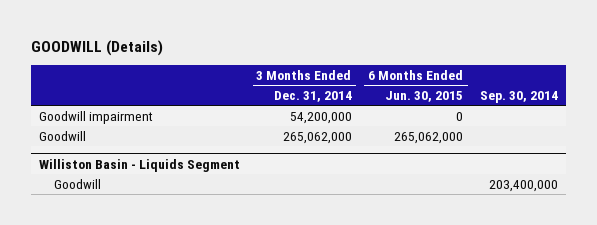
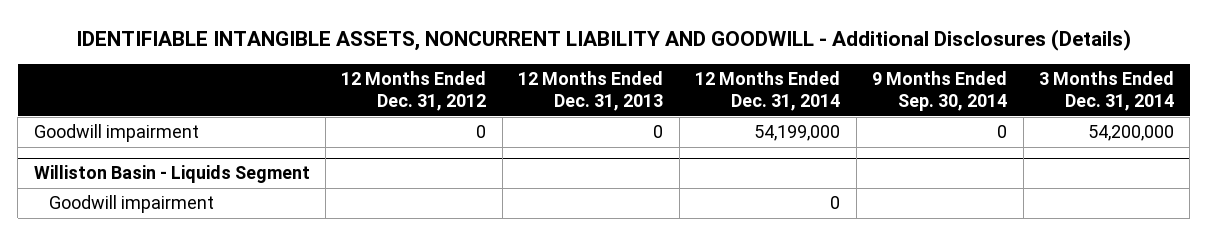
- GOODWILL (Details)
+ IDENTIFIABLE INTANGIBLE ASSETS, NONCURRENT LIABILITY AND GOODWILL - Additional Disclosures (Details)
- | 3 Months Ended Dec. 31, 2014 | 6 Months Ended Jun. 30, 2015 | Sep. 30, 2014
+ | 12 Months Ended Dec. 31, 2012 | 12 Months Ended Dec. 31, 2013 | 12 Months Ended Dec. 31, 2014 | 9 Months Ended Sep. 30, 2014 | 3 Months Ended Dec. 31, 2014
- Goodwill | 265,062,000 | 265,062,000 |
@ Williston Basin - Liquids Segment
- Goodwill | | | 203,400,000
+ Goodwill impairment | | | 0 | |

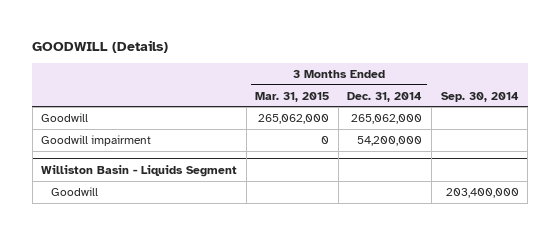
- IDENTIFIABLE INTANGIBLE ASSETS, NONCURRENT LIABILITY AND GOODWILL - Additional Disclosures (Details)
+ GOODWILL (Details)
- | 12 Months Ended Dec. 31, 2012 | 12 Months Ended Dec. 31, 2013 | 12 Months Ended Dec. 31, 2014 | 9 Months Ended Sep. 30, 2014 | 3 Months Ended Dec. 31, 2014
+ | 3 Months Ended Mar. 31, 2015 | 3 Months Ended Dec. 31, 2014 | Sep. 30, 2014
+ Goodwill | 265,062,000 | 265,062,000 |
@ Williston Basin - Liquids Segment
- Goodwill impairment | | | 0 | |
+ Goodwill | | | 203,400,000

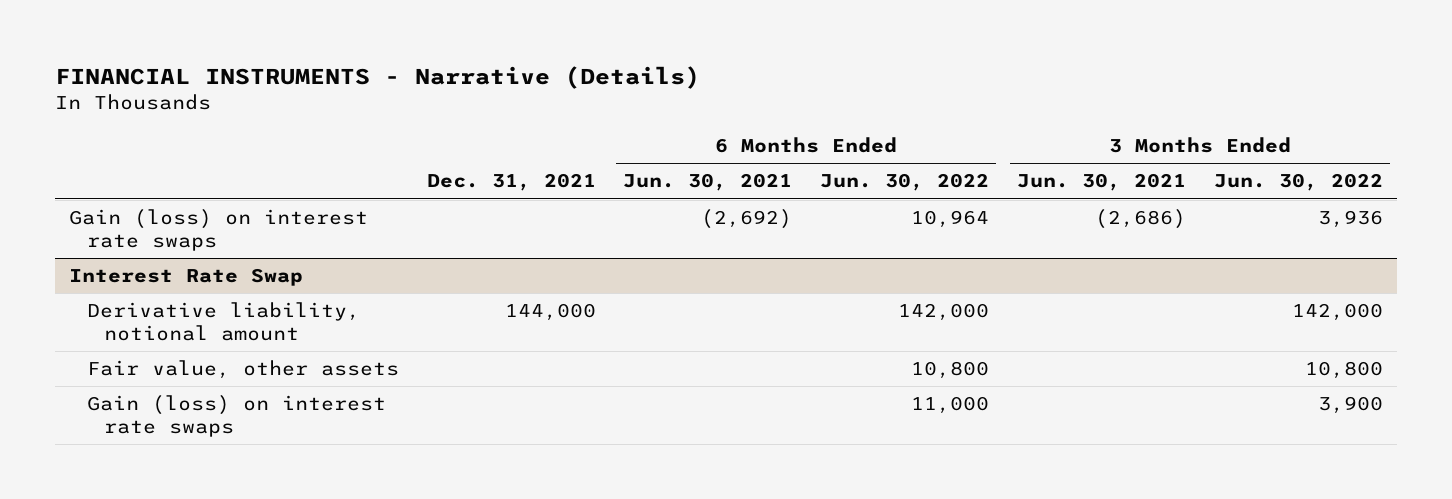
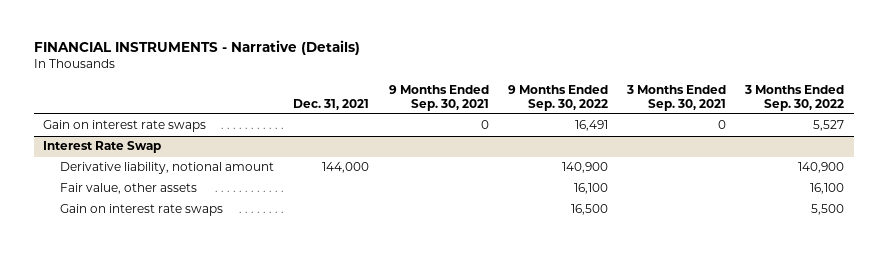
- | Dec. 31, 2021 | 6 Months Ended Jun. 30, 2021 | 6 Months Ended Jun. 30, 2022 | 3 Months Ended Jun. 30, 2021 | 3 Months Ended Jun. 30, 2022
+ | Dec. 31, 2021 | 9 Months Ended Sep. 30, 2021 | 9 Months Ended Sep. 30, 2022 | 3 Months Ended Sep. 30, 2021 | 3 Months Ended Sep. 30, 2022
- Gain (loss) on interest rate swaps | | (2,692) | 10,964 | (2,686) | 3,936
+ Gain on interest rate swaps | | 0 | 16,491 | 0 | 5,527
@ Interest Rate Swap
- Gain (loss) on interest rate swaps | | | 11,000 | | 3,900
+ Gain on interest rate swaps | | | 16,500 | | 5,500

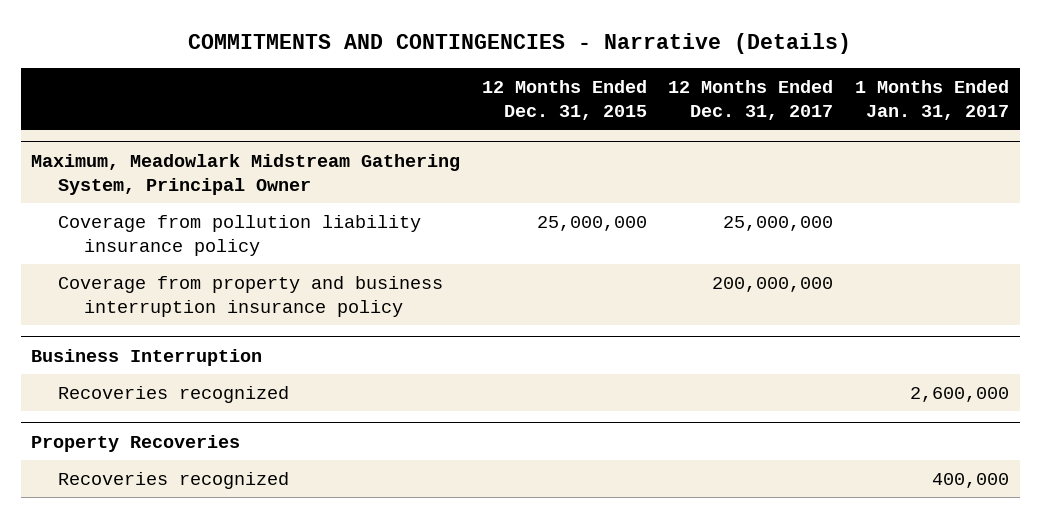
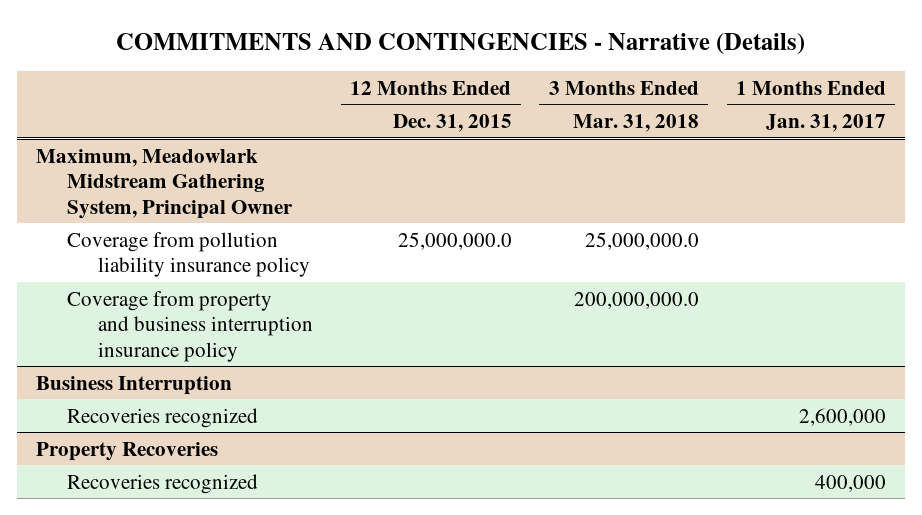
- | 12 Months Ended Dec. 31, 2015 | 12 Months Ended Dec. 31, 2017 | 1 Months Ended Jan. 31, 2017
+ | 12 Months Ended Dec. 31, 2015 | 3 Months Ended Mar. 31, 2018 | 1 Months Ended Jan. 31, 2017
@ Maximum, Meadowlark Midstream Gathering System, Principal Owner
- Coverage from pollution liability insurance policy | 25,000,000 | 25,000,000 |
+ Coverage from pollution liability insurance policy | 25,000,000.0 | 25,000,000.0 |

